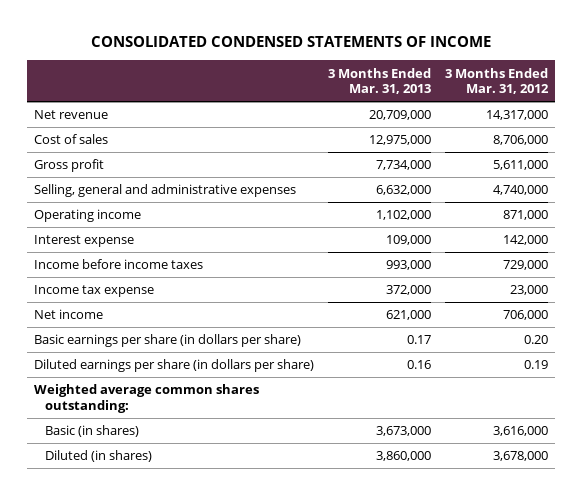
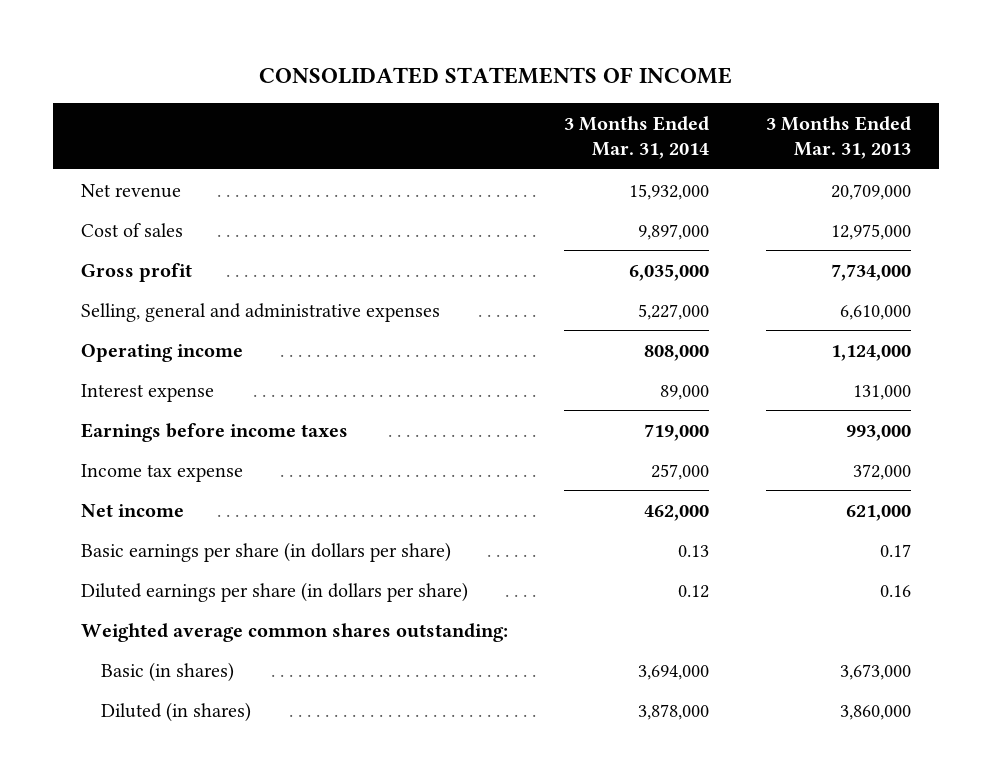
- CONSOLIDATED CONDENSED STATEMENTS OF INCOME
+ CONSOLIDATED STATEMENTS OF INCOME
- | 3 Months Ended Mar. 31, 2013 | 3 Months Ended Mar. 31, 2012
+ | 3 Months Ended Mar. 31, 2014 | 3 Months Ended Mar. 31, 2013
- Selling, general and administrative expenses | 6,632,000 | 4,740,000
- Operating income | 1,102,000 | 871,000
- Interest expense | 109,000 | 142,000
- Income before income taxes | 993,000 | 729,000
+ Selling, general and administrative expenses | 5,227,000 | 6,610,000
+ Operating income | 808,000 | 1,124,000
+ Interest expense | 89,000 | 131,000
+ Earnings before income taxes | 719,000 | 993,000

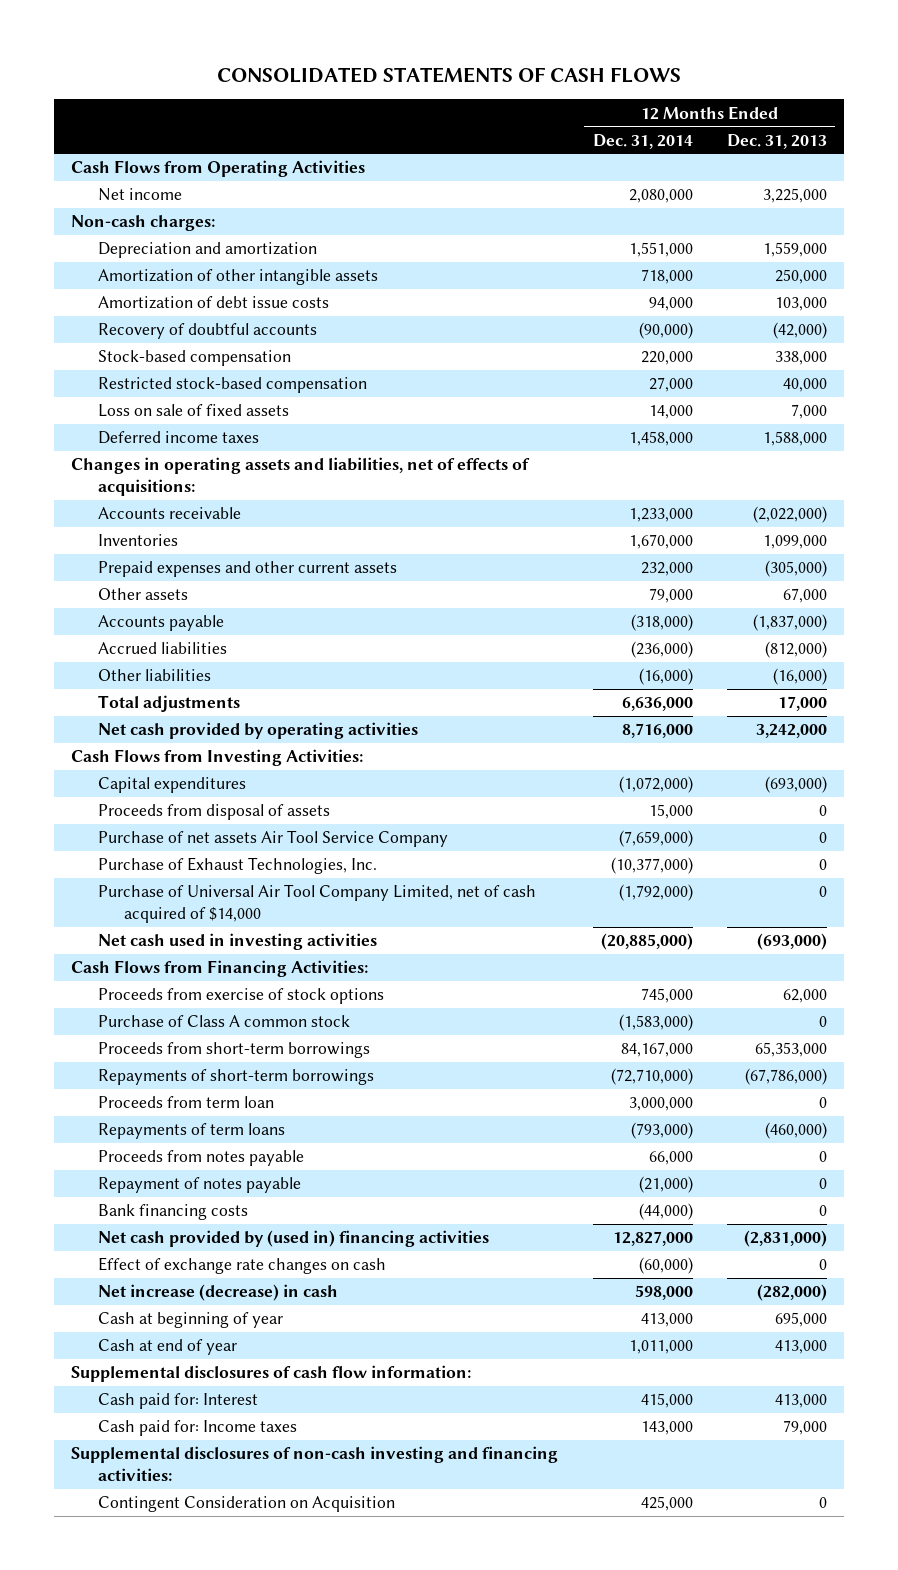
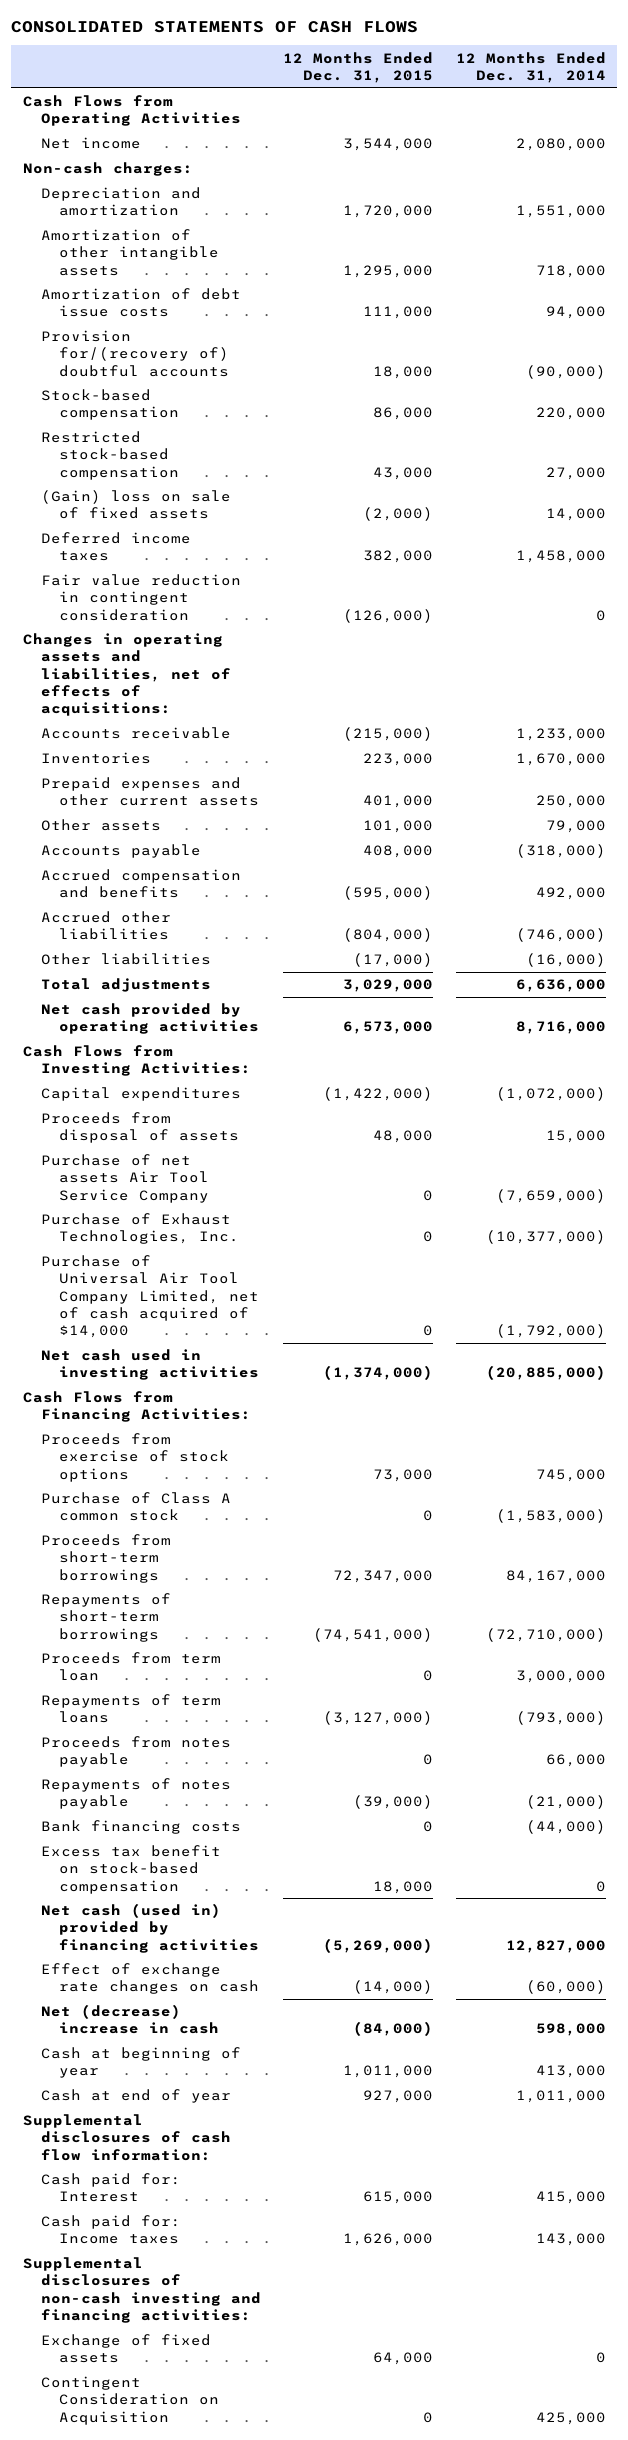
- | 12 Months Ended Dec. 31, 2014 | 12 Months Ended Dec. 31, 2013
+ | 12 Months Ended Dec. 31, 2015 | 12 Months Ended Dec. 31, 2014
- Recovery of doubtful accounts | (90,000) | (42,000)
+ Provision for/(recovery of) doubtful accounts | 18,000 | (90,000)
- Loss on sale of fixed assets | 14,000 | 7,000
+ (Gain) loss on sale of fixed assets | (2,000) | 14,000
+ Fair value reduction in contingent consideration | (126,000) | 0
- Prepaid expenses and other current assets | 232,000 | (305,000)
+ Prepaid expenses and other current assets | 401,000 | 250,000
- Accrued liabilities | (236,000) | (812,000)
+ Accrued compensation and benefits | (595,000) | 492,000
+ Accrued other liabilities | (804,000) | (746,000)
- Repayment of notes payable | (21,000) | 0
+ Repayments of notes payable | (39,000) | (21,000)
- Net cash provided by (used in) financing activities | 12,827,000 | (2,831,000)
+ Excess tax benefit on stock-based compensation | 18,000 | 0
+ Net cash (used in) provided by financing activities | (5,269,000) | 12,827,000
- Net increase (decrease) in cash | 598,000 | (282,000)
+ Net (decrease) increase in cash | (84,000) | 598,000
+ Exchange of fixed assets | 64,000 | 0

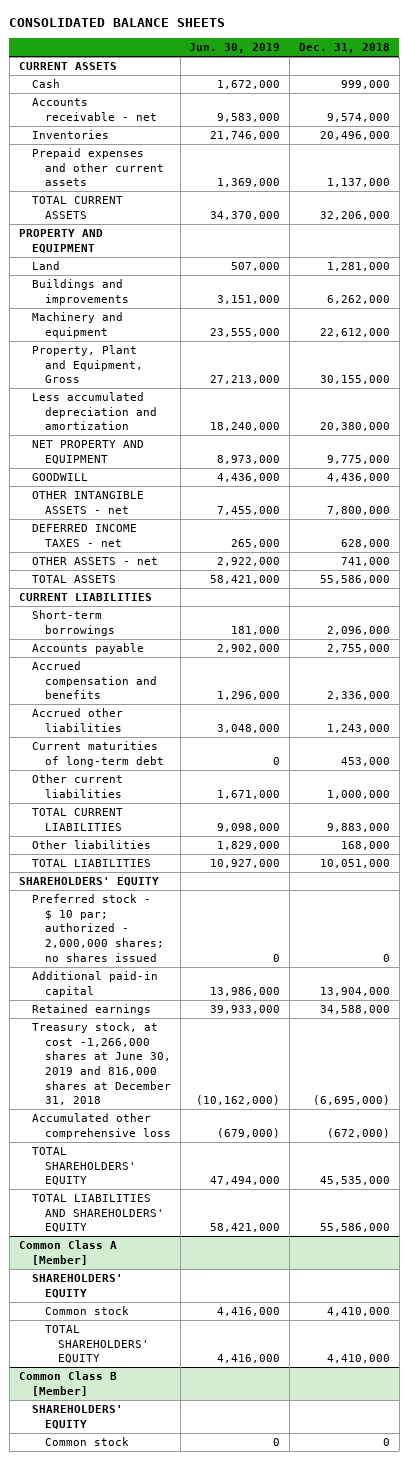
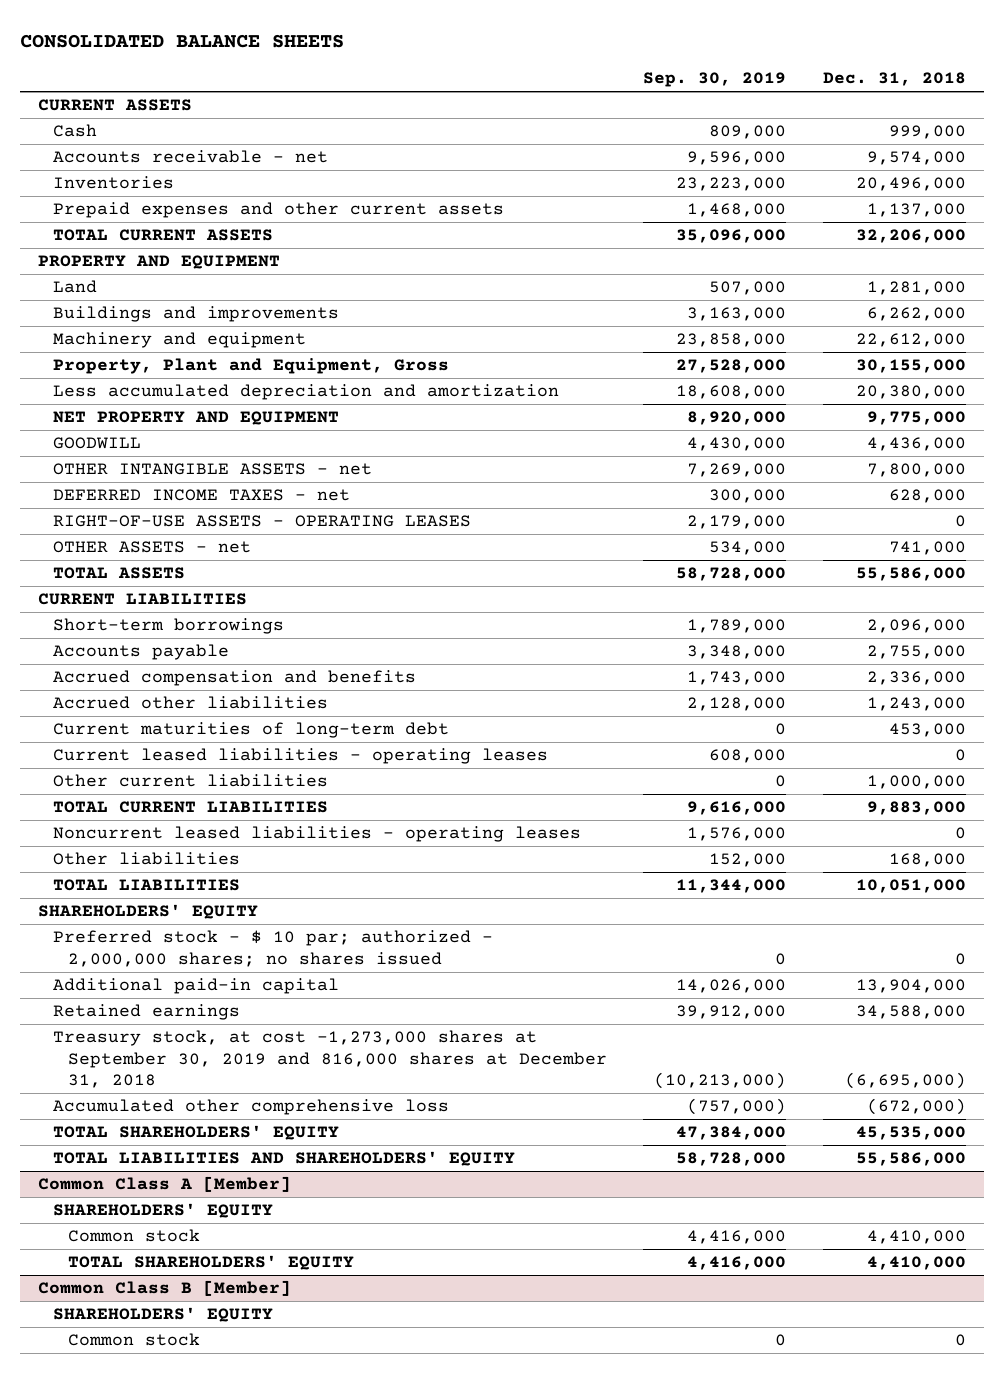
- | Jun. 30, 2019 | Dec. 31, 2018
+ | Sep. 30, 2019 | Dec. 31, 2018
+ RIGHT-OF-USE ASSETS - OPERATING LEASES | 2,179,000 | 0
+ Current leased liabilities - operating leases | 608,000 | 0
+ Noncurrent leased liabilities - operating leases | 1,576,000 | 0
- Treasury stock, at cost -1,266,000 shares at June 30, 2019 and 816,000 shares at December 31, 2018 | (10,162,000) | (6,695,000)
+ Treasury stock, at cost -1,273,000 shares at September 30, 2019 and 816,000 shares at December 31, 2018 | (10,213,000) | (6,695,000)

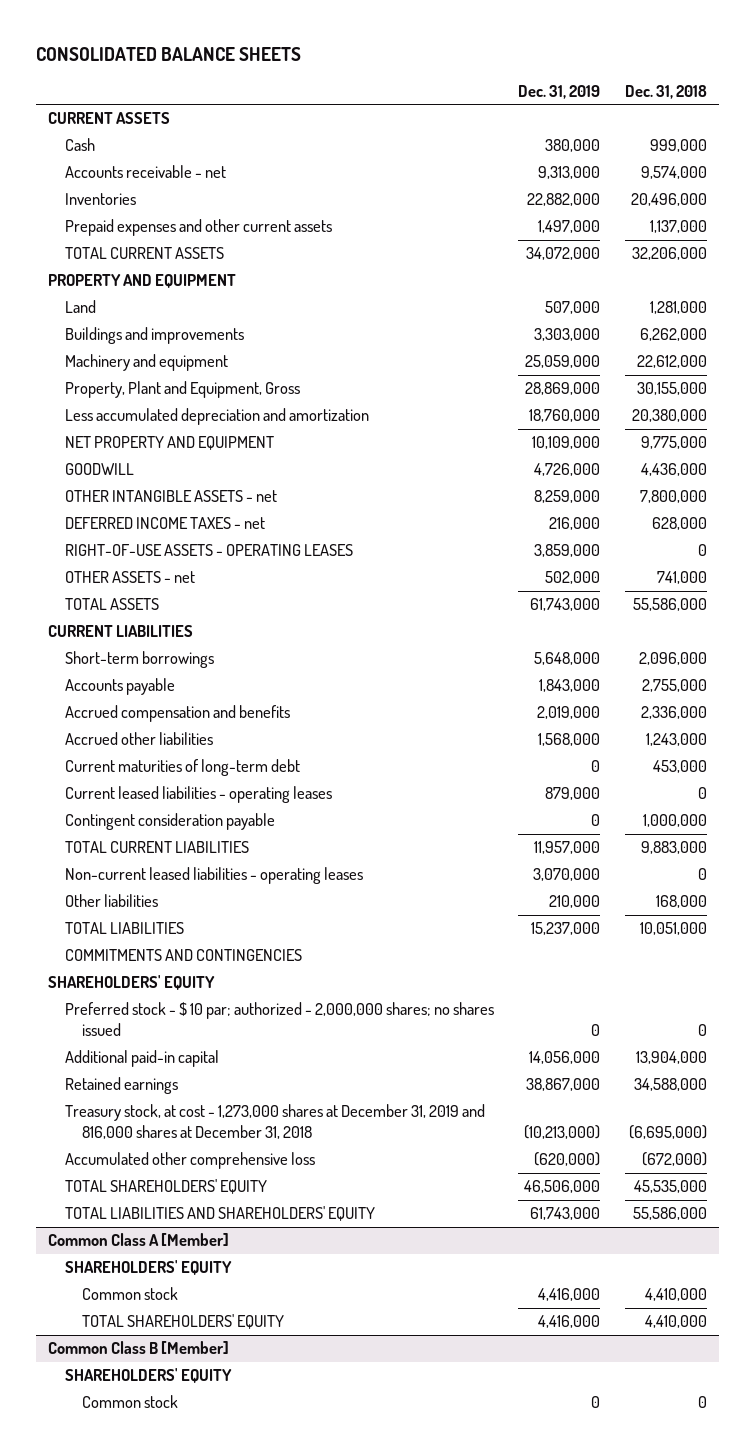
- | Sep. 30, 2019 | Dec. 31, 2018
+ | Dec. 31, 2019 | Dec. 31, 2018
- Other current liabilities | 0 | 1,000,000
+ Contingent consideration payable | 0 | 1,000,000
- Noncurrent leased liabilities - operating leases | 1,576,000 | 0
+ Non-current leased liabilities - operating leases | 3,070,000 | 0
+ COMMITMENTS AND CONTINGENCIES
- Treasury stock, at cost -1,273,000 shares at September 30, 2019 and 816,000 shares at December 31, 2018 | (10,213,000) | (6,695,000)
+ Treasury stock, at cost - 1,273,000 shares at December 31, 2019 and 816,000 shares at December 31, 2018 | (10,213,000) | (6,695,000)

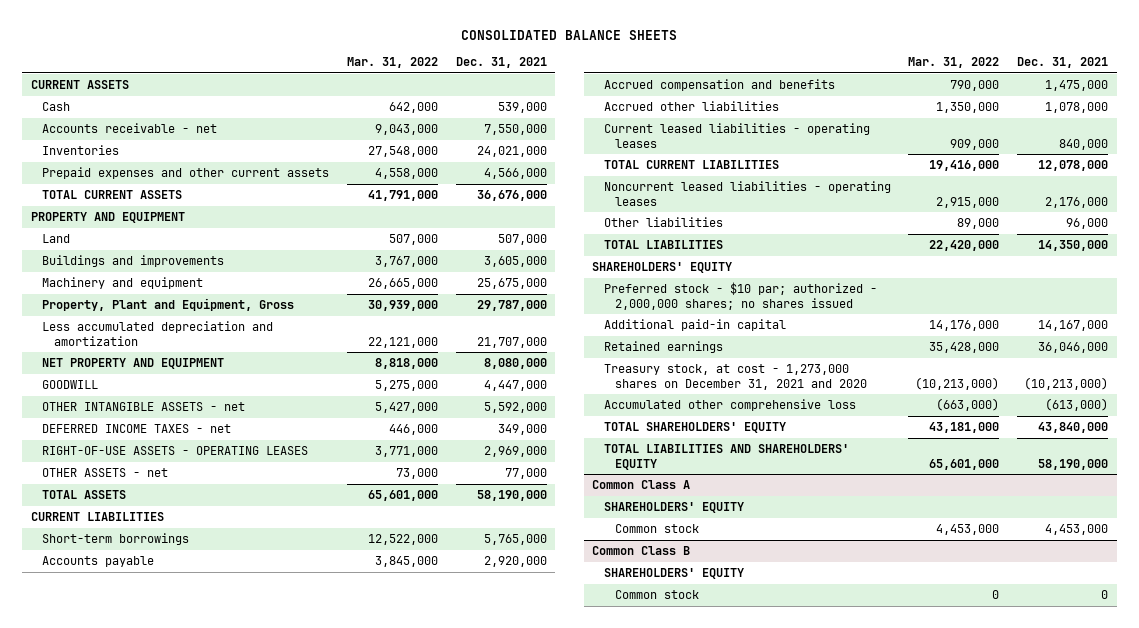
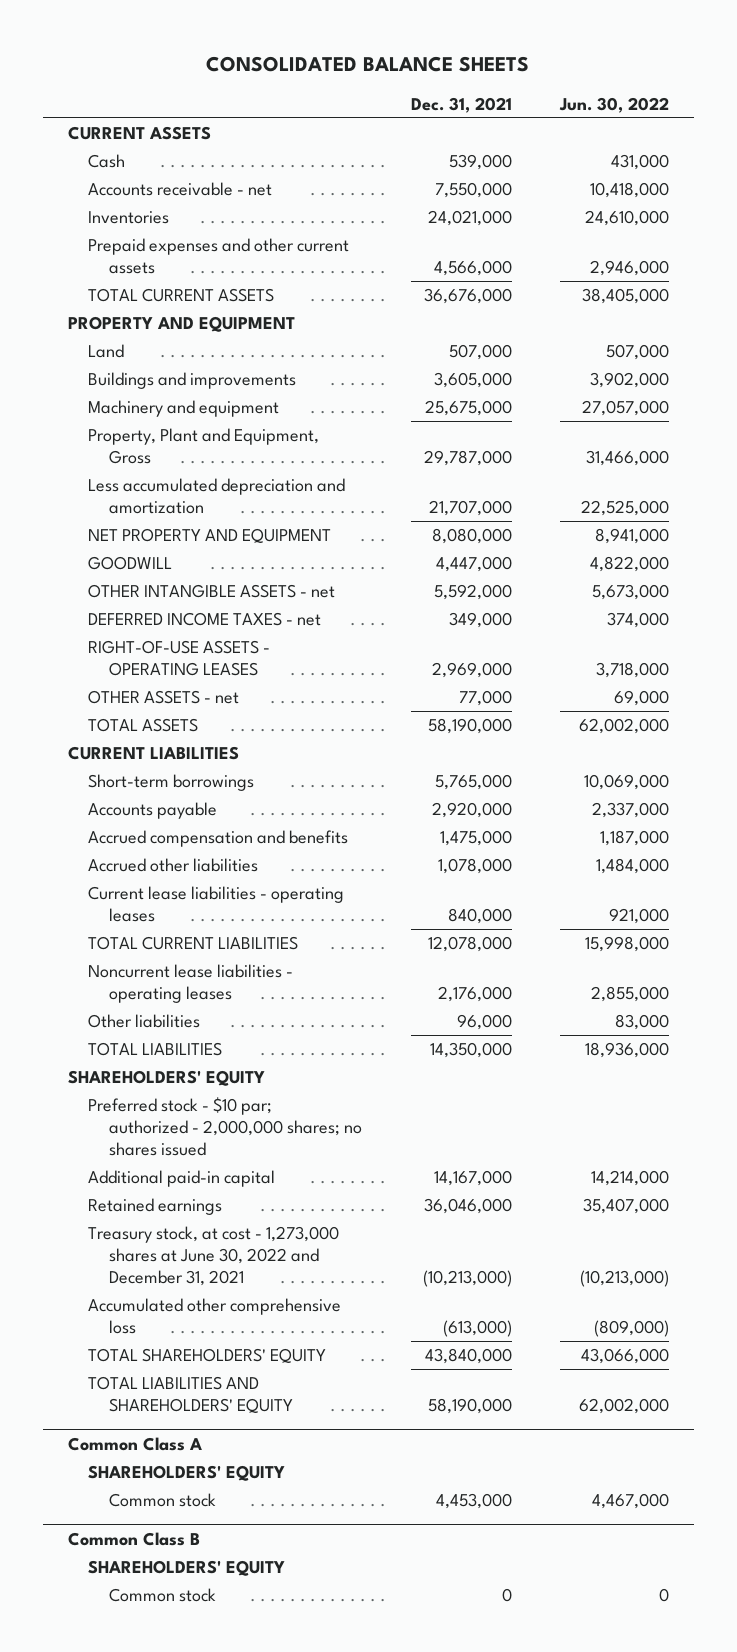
- | Mar. 31, 2022 | Dec. 31, 2021
+ | Dec. 31, 2021 | Jun. 30, 2022
- Current leased liabilities - operating leases | 909,000 | 840,000
+ Current lease liabilities - operating leases | 840,000 | 921,000
- Noncurrent leased liabilities - operating leases | 2,915,000 | 2,176,000
+ Noncurrent lease liabilities - operating leases | 2,176,000 | 2,855,000
- Treasury stock, at cost - 1,273,000 shares on December 31, 2021 and 2020 | (10,213,000) | (10,213,000)
+ Treasury stock, at cost - 1,273,000 shares at June 30, 2022 and December 31, 2021 | (10,213,000) | (10,213,000)

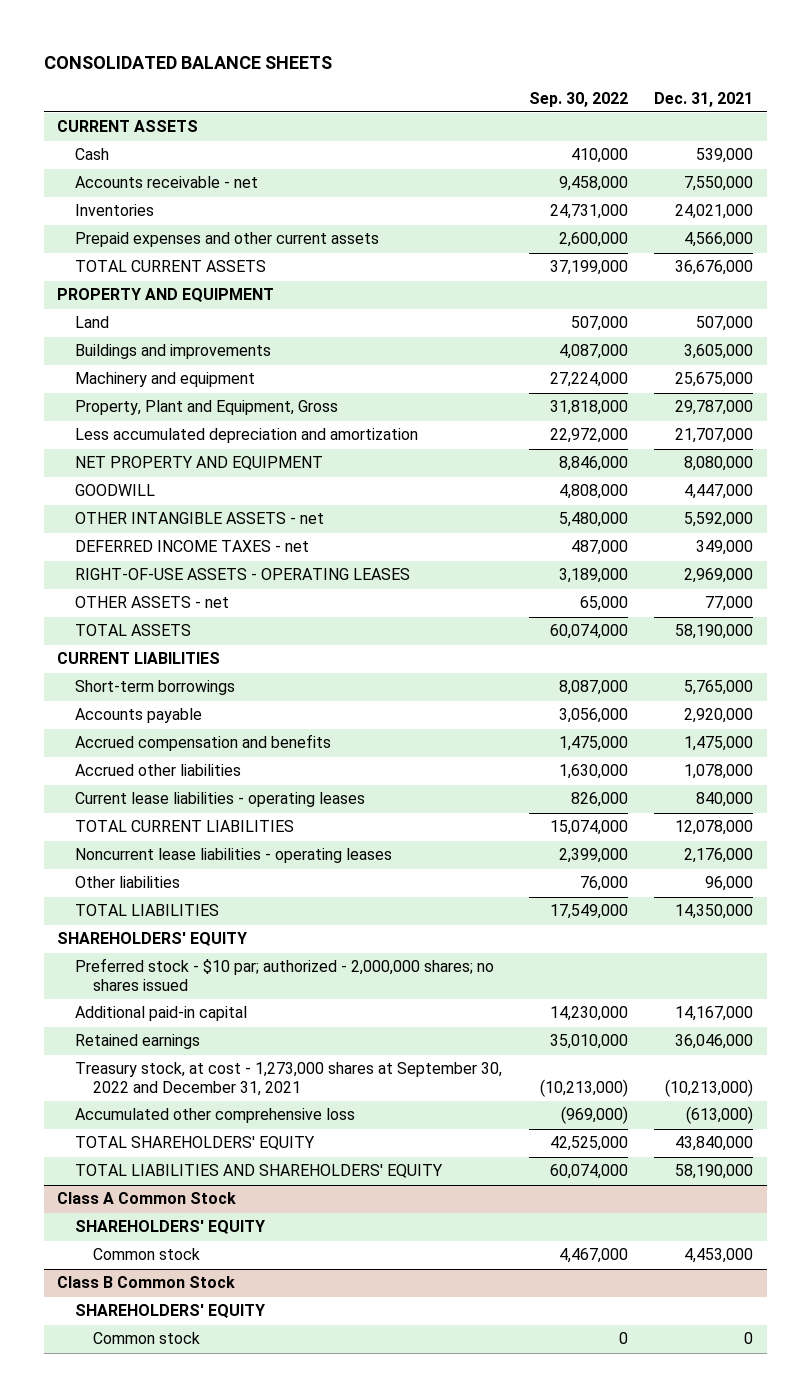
- | Dec. 31, 2021 | Jun. 30, 2022
+ | Sep. 30, 2022 | Dec. 31, 2021
- Treasury stock, at cost - 1,273,000 shares at June 30, 2022 and December 31, 2021 | (10,213,000) | (10,213,000)
+ Treasury stock, at cost - 1,273,000 shares at September 30, 2022 and December 31, 2021 | (10,213,000) | (10,213,000)
- Common Class A
+ Class A Common Stock
- Common Class B
+ Class B Common Stock

